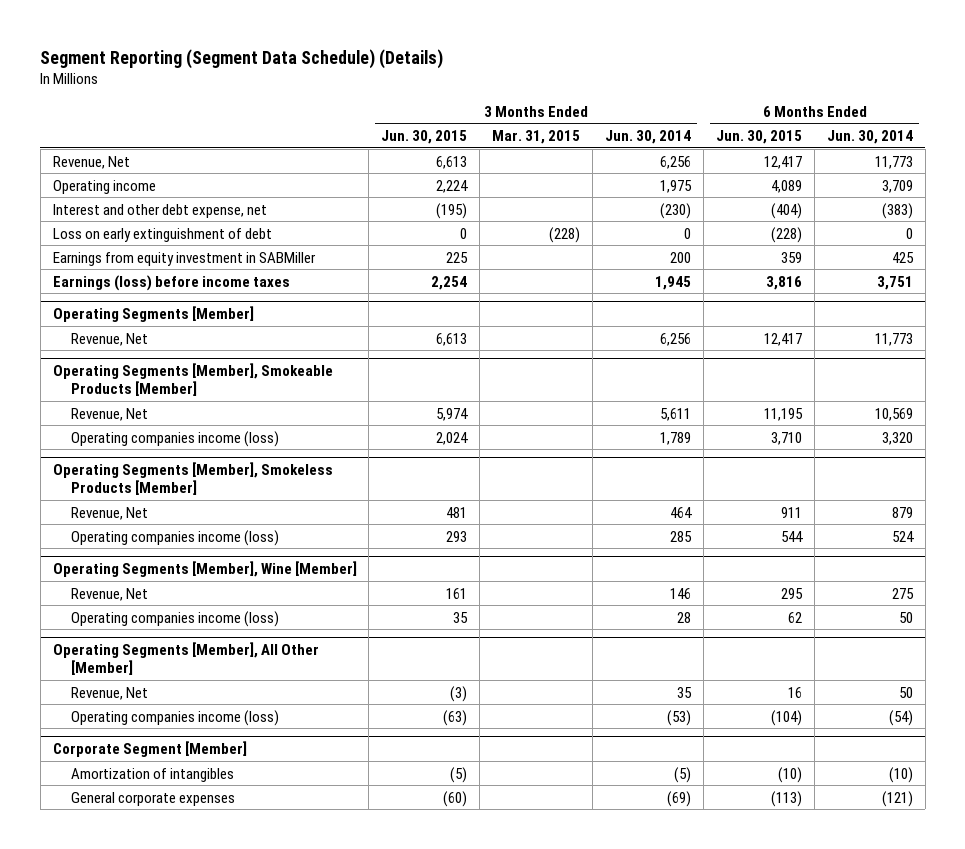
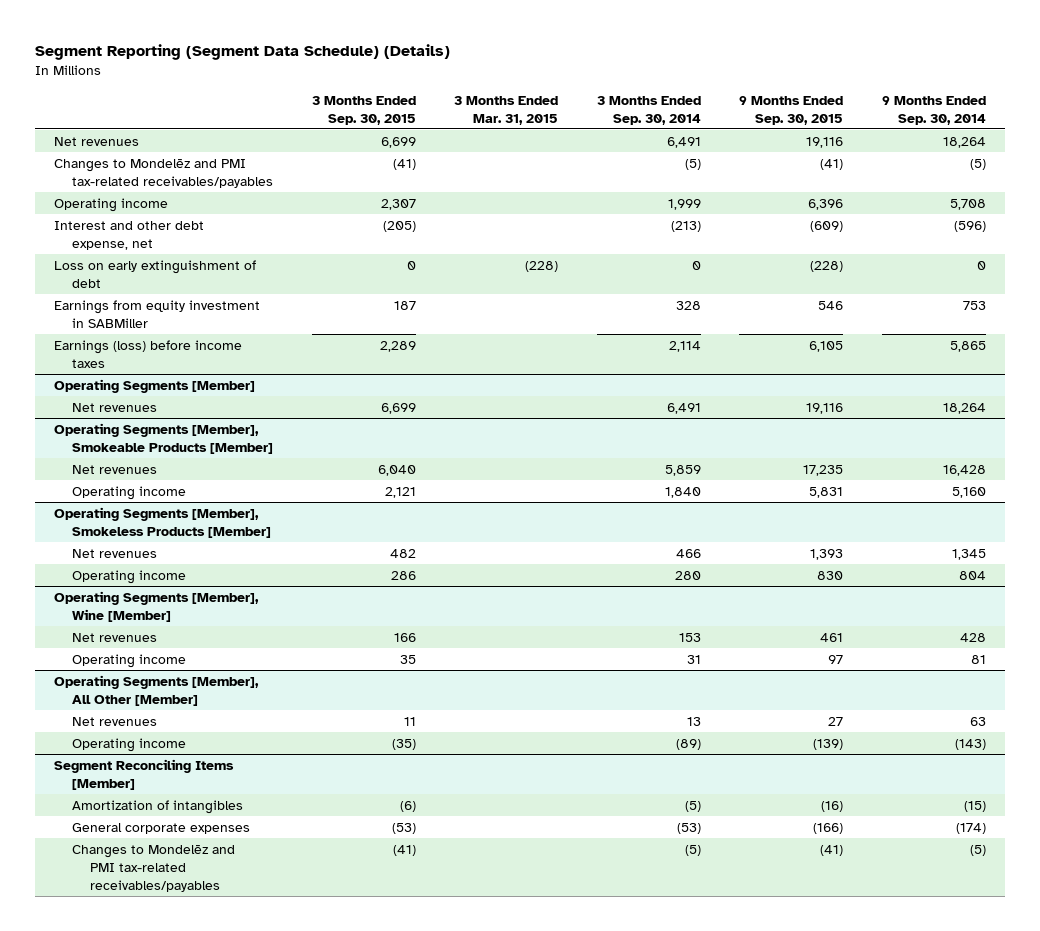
- | 3 Months Ended Jun. 30, 2015 | 3 Months Ended Mar. 31, 2015 | 3 Months Ended Jun. 30, 2014 | 6 Months Ended Jun. 30, 2015 | 6 Months Ended Jun. 30, 2014
+ | 3 Months Ended Sep. 30, 2015 | 3 Months Ended Mar. 31, 2015 | 3 Months Ended Sep. 30, 2014 | 9 Months Ended Sep. 30, 2015 | 9 Months Ended Sep. 30, 2014
- Revenue, Net | 6,613 | | 6,256 | 12,417 | 11,773
+ Net revenues | 6,699 | | 6,491 | 19,116 | 18,264
+ Changes to Mondelēz and PMI tax-related receivables/payables | (41) | | (5) | (41) | (5)
@ Operating Segments [Member]
- Revenue, Net | 6,613 | | 6,256 | 12,417 | 11,773
+ Net revenues | 6,699 | | 6,491 | 19,116 | 18,264
@ Operating Segments [Member], Smokeable Products [Member]
- Revenue, Net | 5,974 | | 5,611 | 11,195 | 10,569
- Operating companies income (loss) | 2,024 | | 1,789 | 3,710 | 3,320
+ Net revenues | 6,040 | | 5,859 | 17,235 | 16,428
+ Operating income | 2,121 | | 1,840 | 5,831 | 5,160
@ Operating Segments [Member], Smokeless Products [Member]
- Revenue, Net | 481 | | 464 | 911 | 879
- Operating companies income (loss) | 293 | | 285 | 544 | 524
+ Net revenues | 482 | | 466 | 1,393 | 1,345
+ Operating income | 286 | | 280 | 830 | 804
@ Operating Segments [Member], Wine [Member]
- Revenue, Net | 161 | | 146 | 295 | 275
- Operating companies income (loss) | 35 | | 28 | 62 | 50
+ Net revenues | 166 | | 153 | 461 | 428
+ Operating income | 35 | | 31 | 97 | 81
@ Operating Segments [Member], All Other [Member]
- Revenue, Net | (3) | | 35 | 16 | 50
- Operating companies income (loss) | (63) | | (53) | (104) | (54)
- Corporate Segment [Member]
- Amortization of intangibles | (5) | | (5) | (10) | (10)
- General corporate expenses | (60) | | (69) | (113) | (121)
@ Operating Segments [Member], All Other [Member]
+ Net revenues | 11 | | 13 | 27 | 63
+ Operating income | (35) | | (89) | (139) | (143)
+ Segment Reconciling Items [Member]
+ Amortization of intangibles | (6) | | (5) | (16) | (15)
+ General corporate expenses | (53) | | (53) | (166) | (174)
+ Changes to Mondelēz and PMI tax-related receivables/payables | (41) | | (5) | (41) | (5)

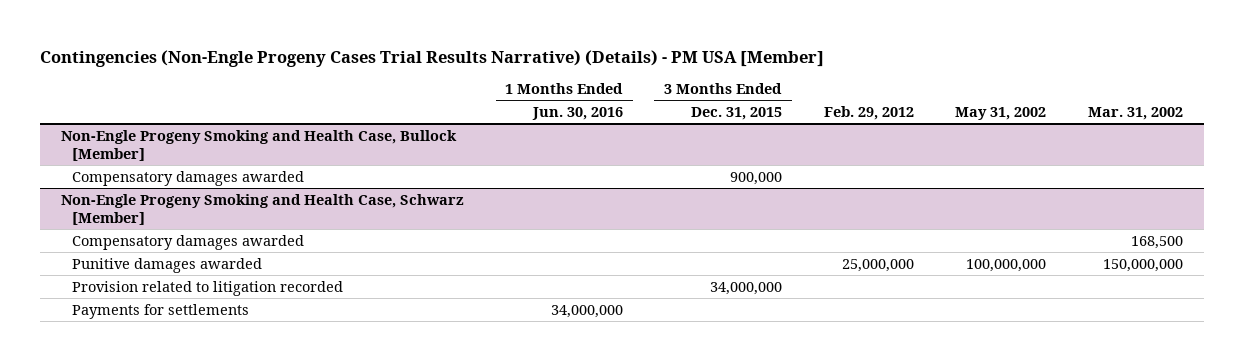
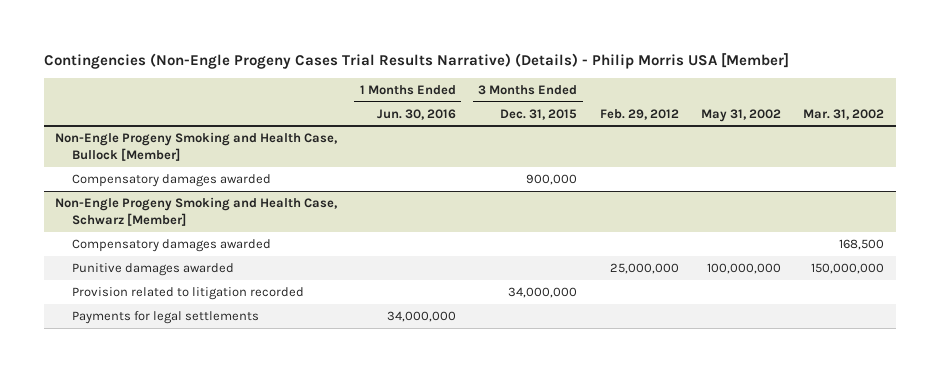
- Contingencies (Non-Engle Progeny Cases Trial Results Narrative) (Details) - PM USA [Member]
+ Contingencies (Non-Engle Progeny Cases Trial Results Narrative) (Details) - Philip Morris USA [Member]
@ Non-Engle Progeny Smoking and Health Case, Schwarz [Member]
- Payments for settlements | 34,000,000 | | | |
+ Payments for legal settlements | 34,000,000 | | | |

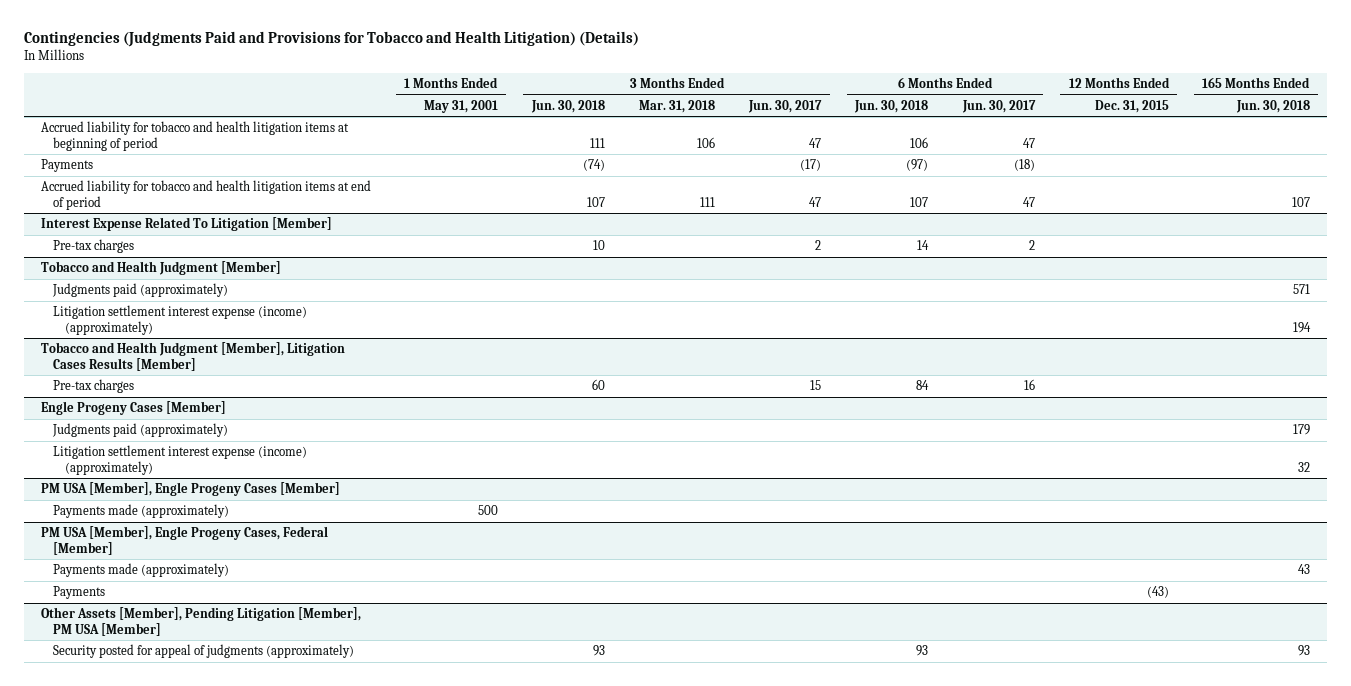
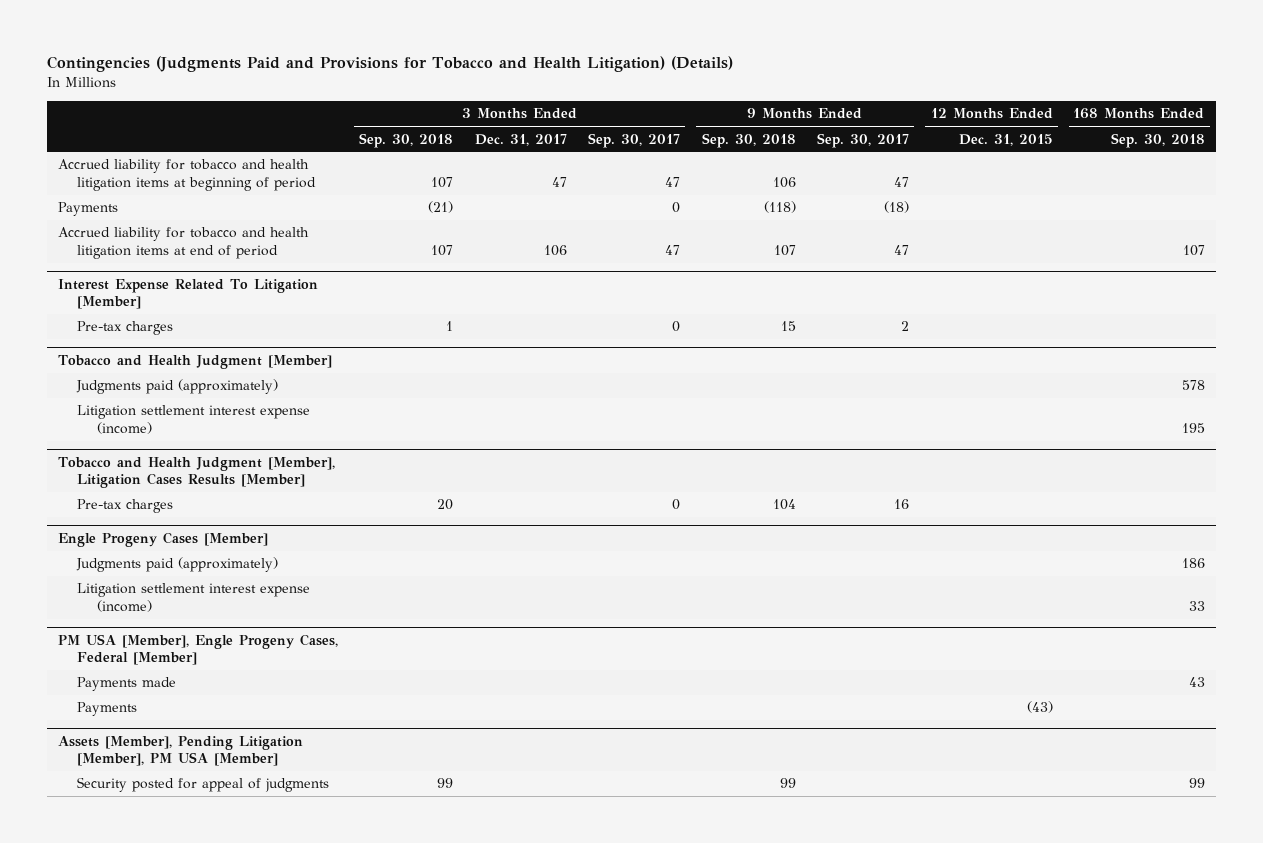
- | 1 Months Ended May 31, 2001 | 3 Months Ended Jun. 30, 2018 | 3 Months Ended Mar. 31, 2018 | 3 Months Ended Jun. 30, 2017 | 6 Months Ended Jun. 30, 2018 | 6 Months Ended Jun. 30, 2017 | 12 Months Ended Dec. 31, 2015 | 165 Months Ended Jun. 30, 2018
+ | 3 Months Ended Sep. 30, 2018 | 3 Months Ended Dec. 31, 2017 | 3 Months Ended Sep. 30, 2017 | 9 Months Ended Sep. 30, 2018 | 9 Months Ended Sep. 30, 2017 | 12 Months Ended Dec. 31, 2015 | 168 Months Ended Sep. 30, 2018
@ Tobacco and Health Judgment [Member]
- Litigation settlement interest expense (income) (approximately) | | | | | | | | 194
+ Litigation settlement interest expense (income) | | | | | | | 195
@ Engle Progeny Cases [Member]
- Litigation settlement interest expense (income) (approximately) | | | | | | | | 32
- PM USA [Member], Engle Progeny Cases [Member]
- Payments made (approximately) | 500 | | | | | | |
@ Engle Progeny Cases [Member]
+ Litigation settlement interest expense (income) | | | | | | | 33
@ PM USA [Member], Engle Progeny Cases, Federal [Member]
- Payments made (approximately) | | | | | | | | 43
+ Payments made | | | | | | | 43
- Other Assets [Member], Pending Litigation [Member], PM USA [Member]
- Security posted for appeal of judgments (approximately) | | 93 | | | 93 | | | 93
+ Assets [Member], Pending Litigation [Member], PM USA [Member]
+ Security posted for appeal of judgments | 99 | | | 99 | | | 99

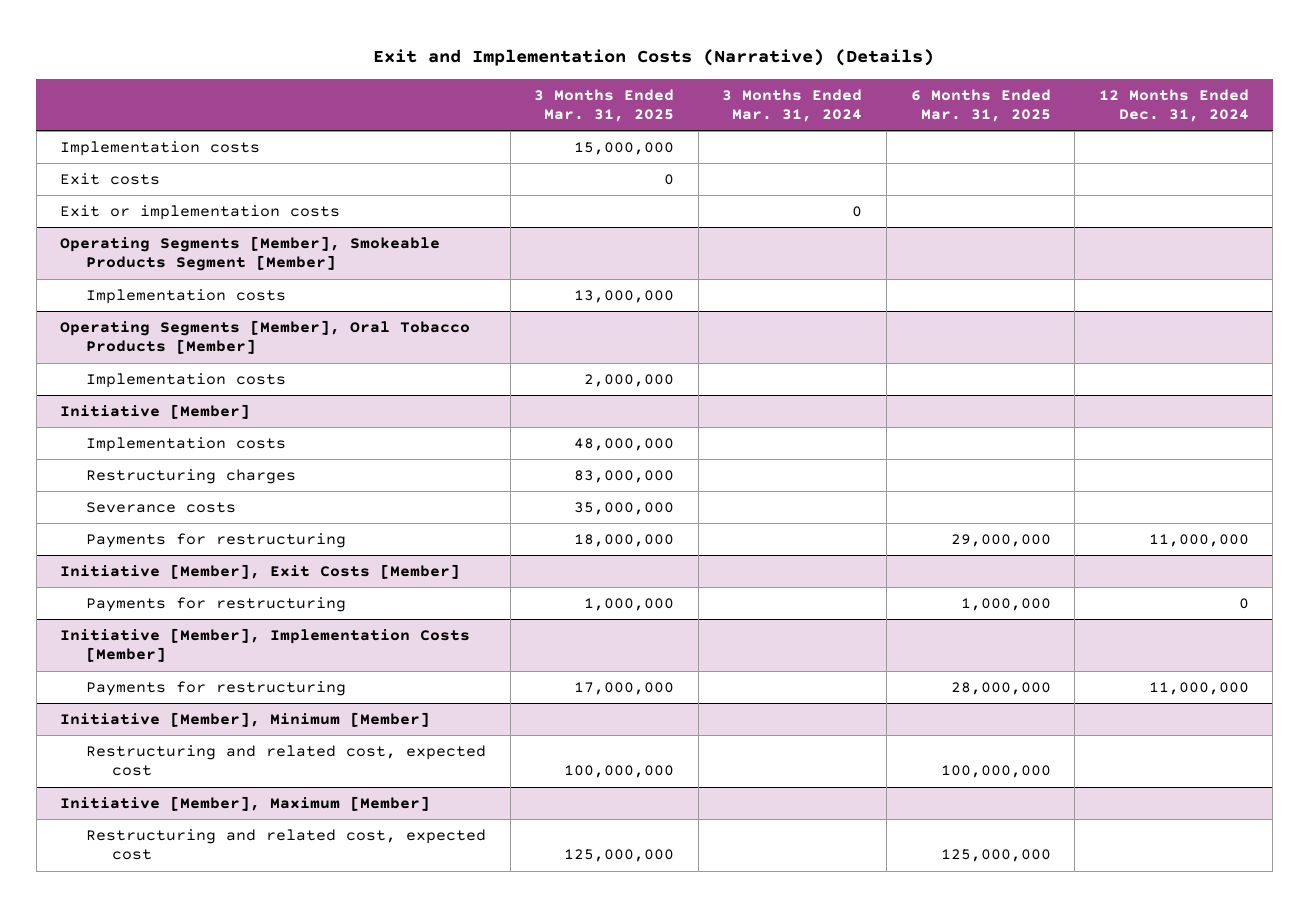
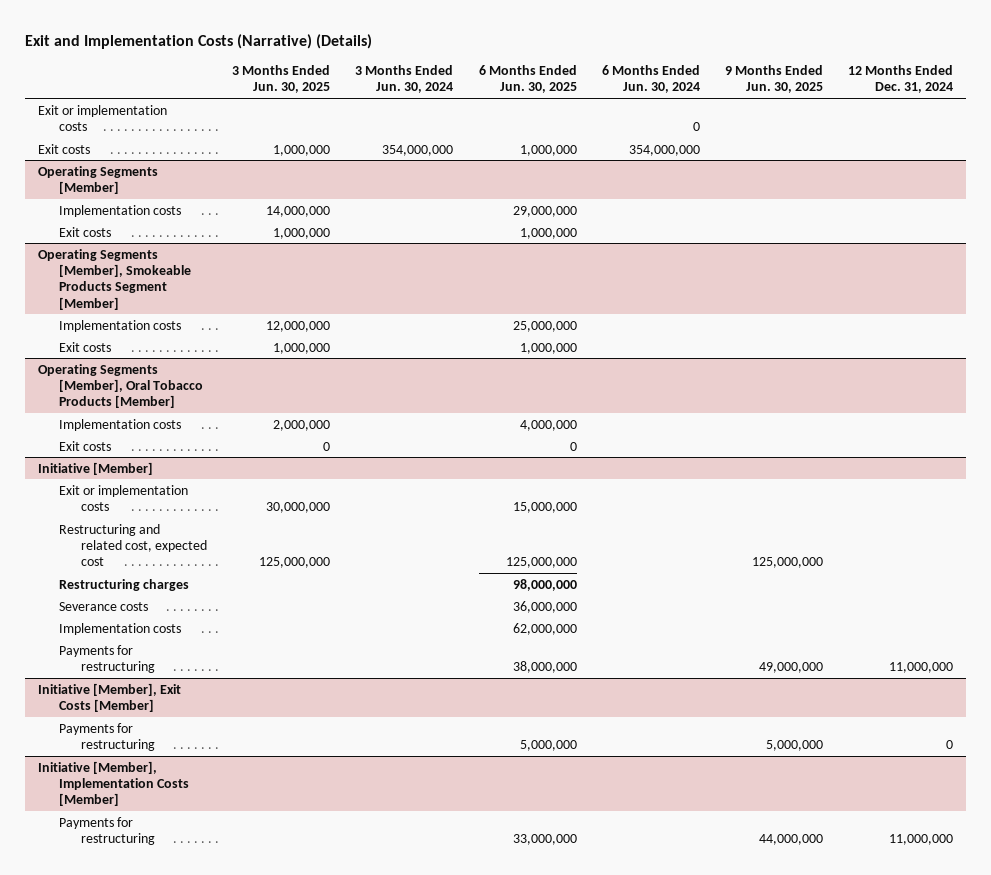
- | 3 Months Ended Mar. 31, 2025 | 3 Months Ended Mar. 31, 2024 | 6 Months Ended Mar. 31, 2025 | 12 Months Ended Dec. 31, 2024
+ | 3 Months Ended Jun. 30, 2025 | 3 Months Ended Jun. 30, 2024 | 6 Months Ended Jun. 30, 2025 | 6 Months Ended Jun. 30, 2024 | 9 Months Ended Jun. 30, 2025 | 12 Months Ended Dec. 31, 2024
- Implementation costs | 15,000,000 | | |
moved down: Exit costs | 1,000,000 | 354,000,000 | 1,000,000 | 354,000,000 | |
+ Operating Segments [Member]
+ Implementation costs | 14,000,000 | | 29,000,000 | | |
+ Exit costs | 1,000,000 | | 1,000,000 | | |
@ Operating Segments [Member], Smokeable Products Segment [Member]
+ Exit costs | 1,000,000 | | 1,000,000 | | |
@ Operating Segments [Member], Oral Tobacco Products [Member]
+ Exit costs | 0 | | 0 | | |
@ Initiative [Member]
+ Exit or implementation costs | 30,000,000 | | 15,000,000 | | |
+ Restructuring and related cost, expected cost | 125,000,000 | | 125,000,000 | | 125,000,000 |
moved down: Implementation costs | | | 62,000,000 | | |
- Initiative [Member], Minimum [Member]
- Restructuring and related cost, expected cost | 100,000,000 | | 100,000,000 |
- Initiative [Member], Maximum [Member]
- Restructuring and related cost, expected cost | 125,000,000 | | 125,000,000 |

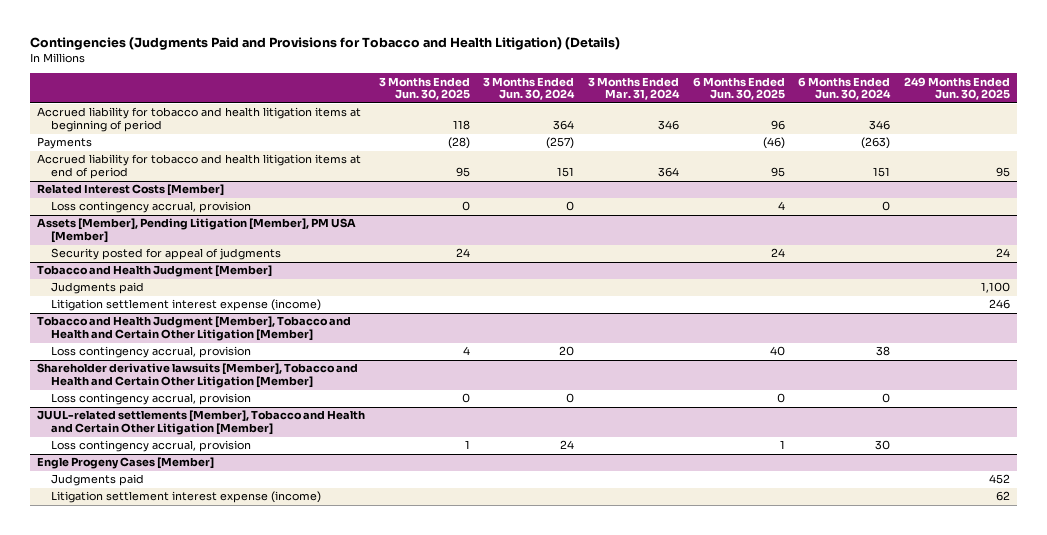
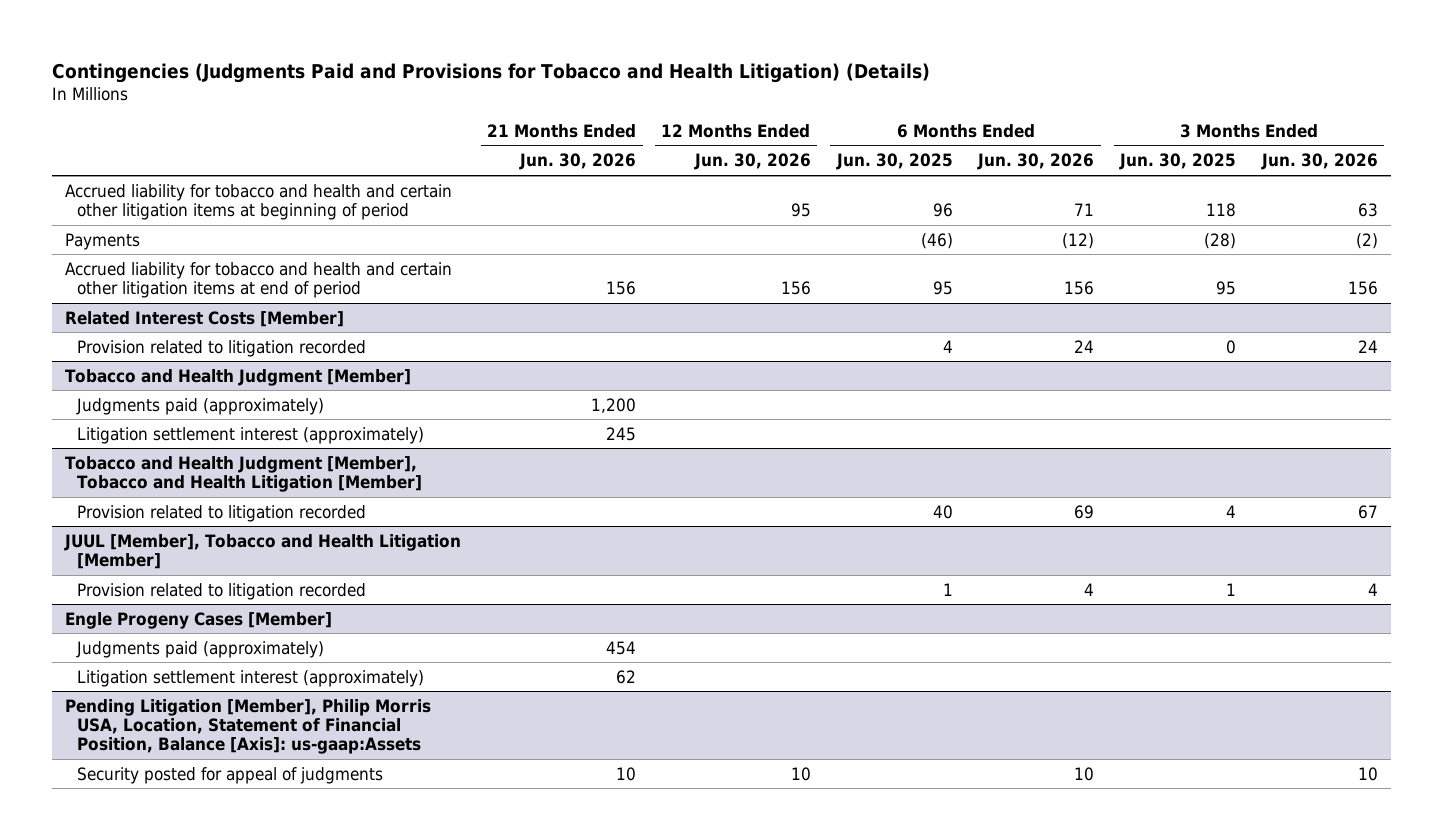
- | 3 Months Ended Jun. 30, 2025 | 3 Months Ended Jun. 30, 2024 | 3 Months Ended Mar. 31, 2024 | 6 Months Ended Jun. 30, 2025 | 6 Months Ended Jun. 30, 2024 | 249 Months Ended Jun. 30, 2025
+ | 21 Months Ended Jun. 30, 2026 | 12 Months Ended Jun. 30, 2026 | 6 Months Ended Jun. 30, 2025 | 6 Months Ended Jun. 30, 2026 | 3 Months Ended Jun. 30, 2025 | 3 Months Ended Jun. 30, 2026
- Accrued liability for tobacco and health litigation items at beginning of period | 118 | 364 | 346 | 96 | 346 |
+ Accrued liability for tobacco and health and certain other litigation items at beginning of period | | 95 | 96 | 71 | 118 | 63
- Accrued liability for tobacco and health litigation items at end of period | 95 | 151 | 364 | 95 | 151 | 95
+ Accrued liability for tobacco and health and certain other litigation items at end of period | 156 | 156 | 95 | 156 | 95 | 156
@ Related Interest Costs [Member]
- Loss contingency accrual, provision | 0 | 0 | | 4 | 0 |
- Assets [Member], Pending Litigation [Member], PM USA [Member]
- Security posted for appeal of judgments | 24 | | | 24 | | 24
@ Related Interest Costs [Member]
+ Provision related to litigation recorded | | | 4 | 24 | 0 | 24
@ Tobacco and Health Judgment [Member]
- Judgments paid | | | | | | 1,100
- Litigation settlement interest expense (income) | | | | | | 246
- Tobacco and Health Judgment [Member], Tobacco and Health and Certain Other Litigation [Member]
- Loss contingency accrual, provision | 4 | 20 | | 40 | 38 |
- Shareholder derivative lawsuits [Member], Tobacco and Health and Certain Other Litigation [Member]
- Loss contingency accrual, provision | 0 | 0 | | 0 | 0 |
- JUUL-related settlements [Member], Tobacco and Health and Certain Other Litigation [Member]
- Loss contingency accrual, provision | 1 | 24 | | 1 | 30 |
@ Tobacco and Health Judgment [Member]
+ Judgments paid (approximately) | 1,200 | | | | |
+ Litigation settlement interest (approximately) | 245 | | | | |
+ Tobacco and Health Judgment [Member], Tobacco and Health Litigation [Member]
+ Provision related to litigation recorded | | | 40 | 69 | 4 | 67
+ JUUL [Member], Tobacco and Health Litigation [Member]
+ Provision related to litigation recorded | | | 1 | 4 | 1 | 4
@ Engle Progeny Cases [Member]
- Judgments paid | | | | | | 452
- Litigation settlement interest expense (income) | | | | | | 62
+ Judgments paid (approximately) | 454 | | | | |
+ Litigation settlement interest (approximately) | 62 | | | | |
+ Pending Litigation [Member], Philip Morris USA, Location, Statement of Financial Position, Balance [Axis]: us-gaap:Assets
+ Security posted for appeal of judgments | 10 | 10 | | 10 | | 10

